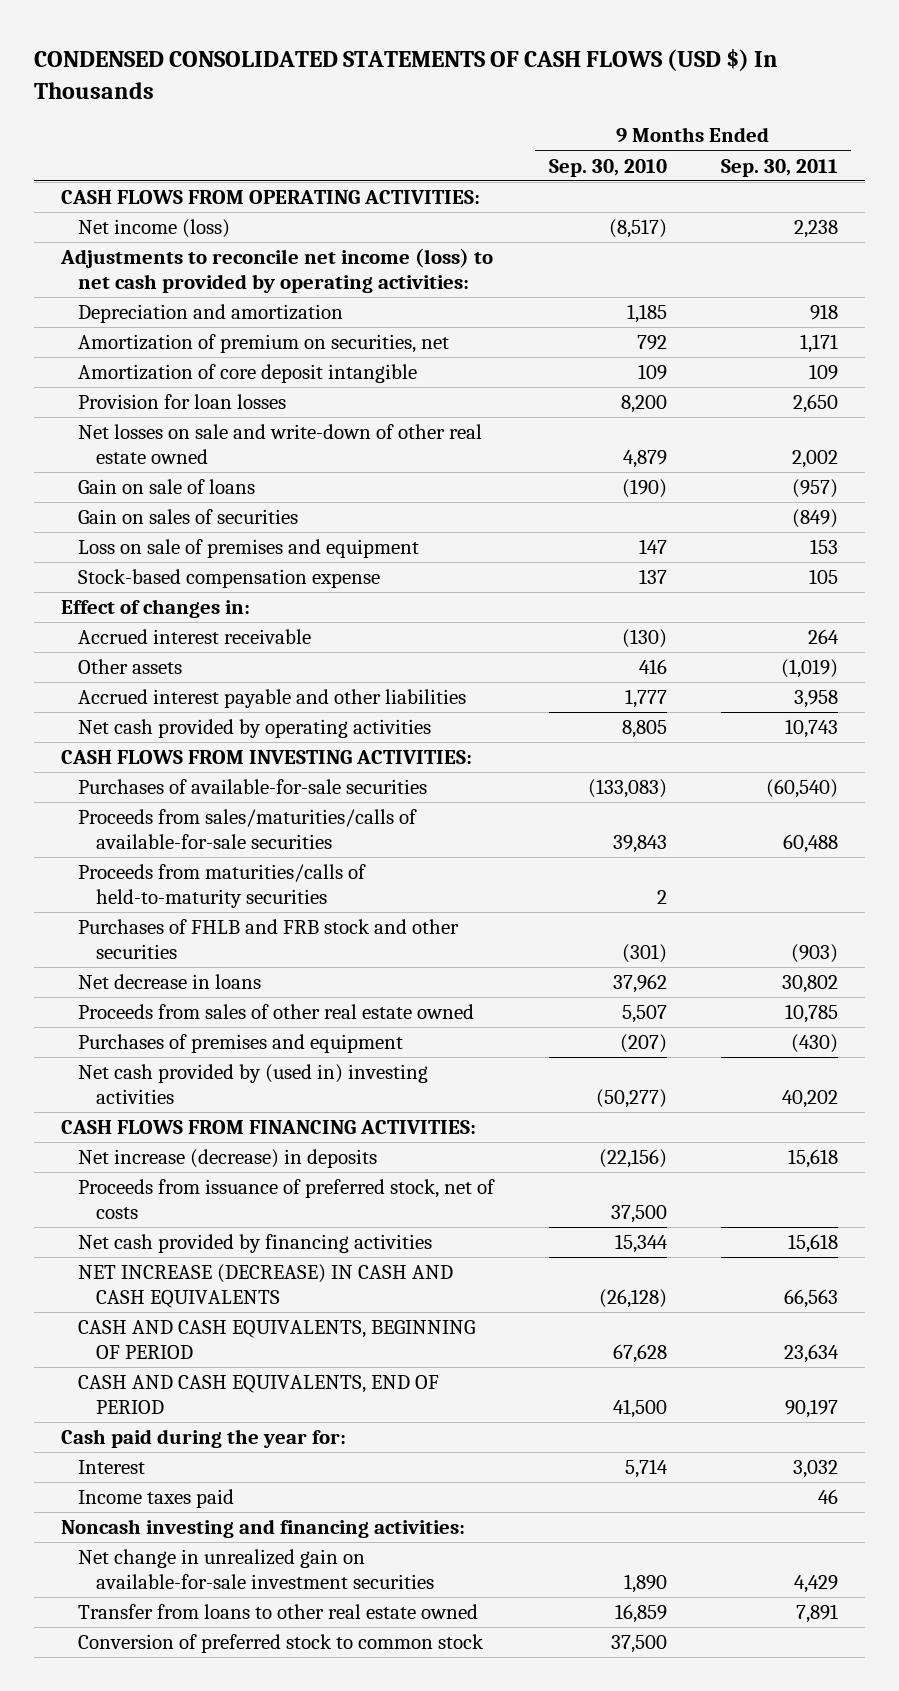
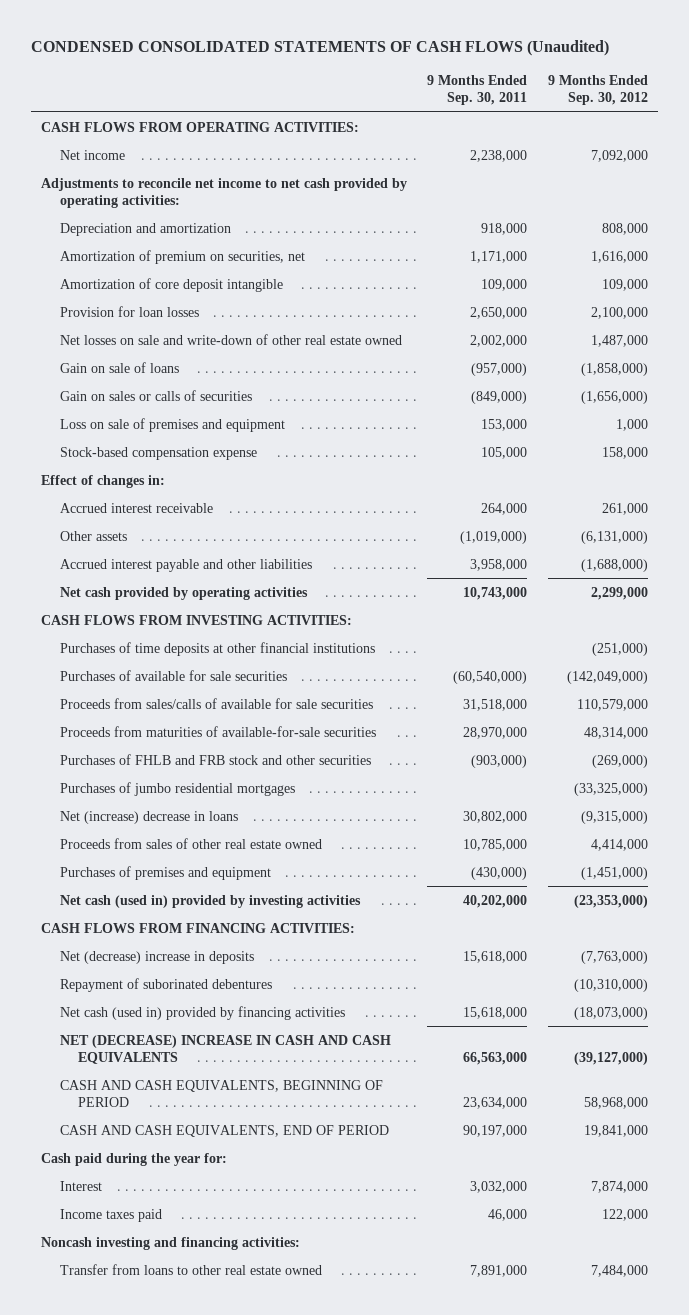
- CONDENSED CONSOLIDATED STATEMENTS OF CASH FLOWS (USD $) In Thousands
+ CONDENSED CONSOLIDATED STATEMENTS OF CASH FLOWS (Unaudited)
- | 9 Months Ended Sep. 30, 2010 | 9 Months Ended Sep. 30, 2011
+ | 9 Months Ended Sep. 30, 2011 | 9 Months Ended Sep. 30, 2012
- Net income (loss) | (8,517) | 2,238
- Adjustments to reconcile net income (loss) to net cash provided by operating activities:
- Depreciation and amortization | 1,185 | 918
- Amortization of premium on securities, net | 792 | 1,171
- Amortization of core deposit intangible | 109 | 109
- Provision for loan losses | 8,200 | 2,650
- Net losses on sale and write-down of other real estate owned | 4,879 | 2,002
- Gain on sale of loans | (190) | (957)
- Gain on sales of securities | | (849)
- Loss on sale of premises and equipment | 147 | 153
- Stock-based compensation expense | 137 | 105
+ Net income | 2,238,000 | 7,092,000
+ Adjustments to reconcile net income to net cash provided by operating activities:
+ Depreciation and amortization | 918,000 | 808,000
+ Amortization of premium on securities, net | 1,171,000 | 1,616,000
+ Amortization of core deposit intangible | 109,000 | 109,000
+ Provision for loan losses | 2,650,000 | 2,100,000
+ Net losses on sale and write-down of other real estate owned | 2,002,000 | 1,487,000
+ Gain on sale of loans | (957,000) | (1,858,000)
+ Gain on sales or calls of securities | (849,000) | (1,656,000)
+ Loss on sale of premises and equipment | 153,000 | 1,000
+ Stock-based compensation expense | 105,000 | 158,000
- Accrued interest receivable | (130) | 264
- Other assets | 416 | (1,019)
- Accrued interest payable and other liabilities | 1,777 | 3,958
- Net cash provided by operating activities | 8,805 | 10,743
+ Accrued interest receivable | 264,000 | 261,000
+ Other assets | (1,019,000) | (6,131,000)
+ Accrued interest payable and other liabilities | 3,958,000 | (1,688,000)
+ Net cash provided by operating activities | 10,743,000 | 2,299,000
- Purchases of available-for-sale securities | (133,083) | (60,540)
- Proceeds from sales/maturities/calls of available-for-sale securities | 39,843 | 60,488
- Proceeds from maturities/calls of held-to-maturity securities | 2 |
- Purchases of FHLB and FRB stock and other securities | (301) | (903)
- Net decrease in loans | 37,962 | 30,802
- Proceeds from sales of other real estate owned | 5,507 | 10,785
- Purchases of premises and equipment | (207) | (430)
- Net cash provided by (used in) investing activities | (50,277) | 40,202
+ Purchases of time deposits at other financial institutions | | (251,000)
+ Purchases of available for sale securities | (60,540,000) | (142,049,000)
+ Proceeds from sales/calls of available for sale securities | 31,518,000 | 110,579,000
+ Proceeds from maturities of available-for-sale securities | 28,970,000 | 48,314,000
+ Purchases of FHLB and FRB stock and other securities | (903,000) | (269,000)
+ Purchases of jumbo residential mortgages | | (33,325,000)
+ Net (increase) decrease in loans | 30,802,000 | (9,315,000)
+ Proceeds from sales of other real estate owned | 10,785,000 | 4,414,000
+ Purchases of premises and equipment | (430,000) | (1,451,000)
+ Net cash (used in) provided by investing activities | 40,202,000 | (23,353,000)
- Net increase (decrease) in deposits | (22,156) | 15,618
- Proceeds from issuance of preferred stock, net of costs | 37,500 |
- Net cash provided by financing activities | 15,344 | 15,618
- NET INCREASE (DECREASE) IN CASH AND CASH EQUIVALENTS | (26,128) | 66,563
- CASH AND CASH EQUIVALENTS, BEGINNING OF PERIOD | 67,628 | 23,634
- CASH AND CASH EQUIVALENTS, END OF PERIOD | 41,500 | 90,197
+ Net (decrease) increase in deposits | 15,618,000 | (7,763,000)
+ Repayment of suborinated debentures | | (10,310,000)
+ Net cash (used in) provided by financing activities | 15,618,000 | (18,073,000)
+ NET (DECREASE) INCREASE IN CASH AND CASH EQUIVALENTS | 66,563,000 | (39,127,000)
+ CASH AND CASH EQUIVALENTS, BEGINNING OF PERIOD | 23,634,000 | 58,968,000
+ CASH AND CASH EQUIVALENTS, END OF PERIOD | 90,197,000 | 19,841,000
- Interest | 5,714 | 3,032
- Income taxes paid | | 46
+ Interest | 3,032,000 | 7,874,000
+ Income taxes paid | 46,000 | 122,000
- Net change in unrealized gain on available-for-sale investment securities | 1,890 | 4,429
- Transfer from loans to other real estate owned | 16,859 | 7,891
- Conversion of preferred stock to common stock | 37,500 |
+ Transfer from loans to other real estate owned | 7,891,000 | 7,484,000

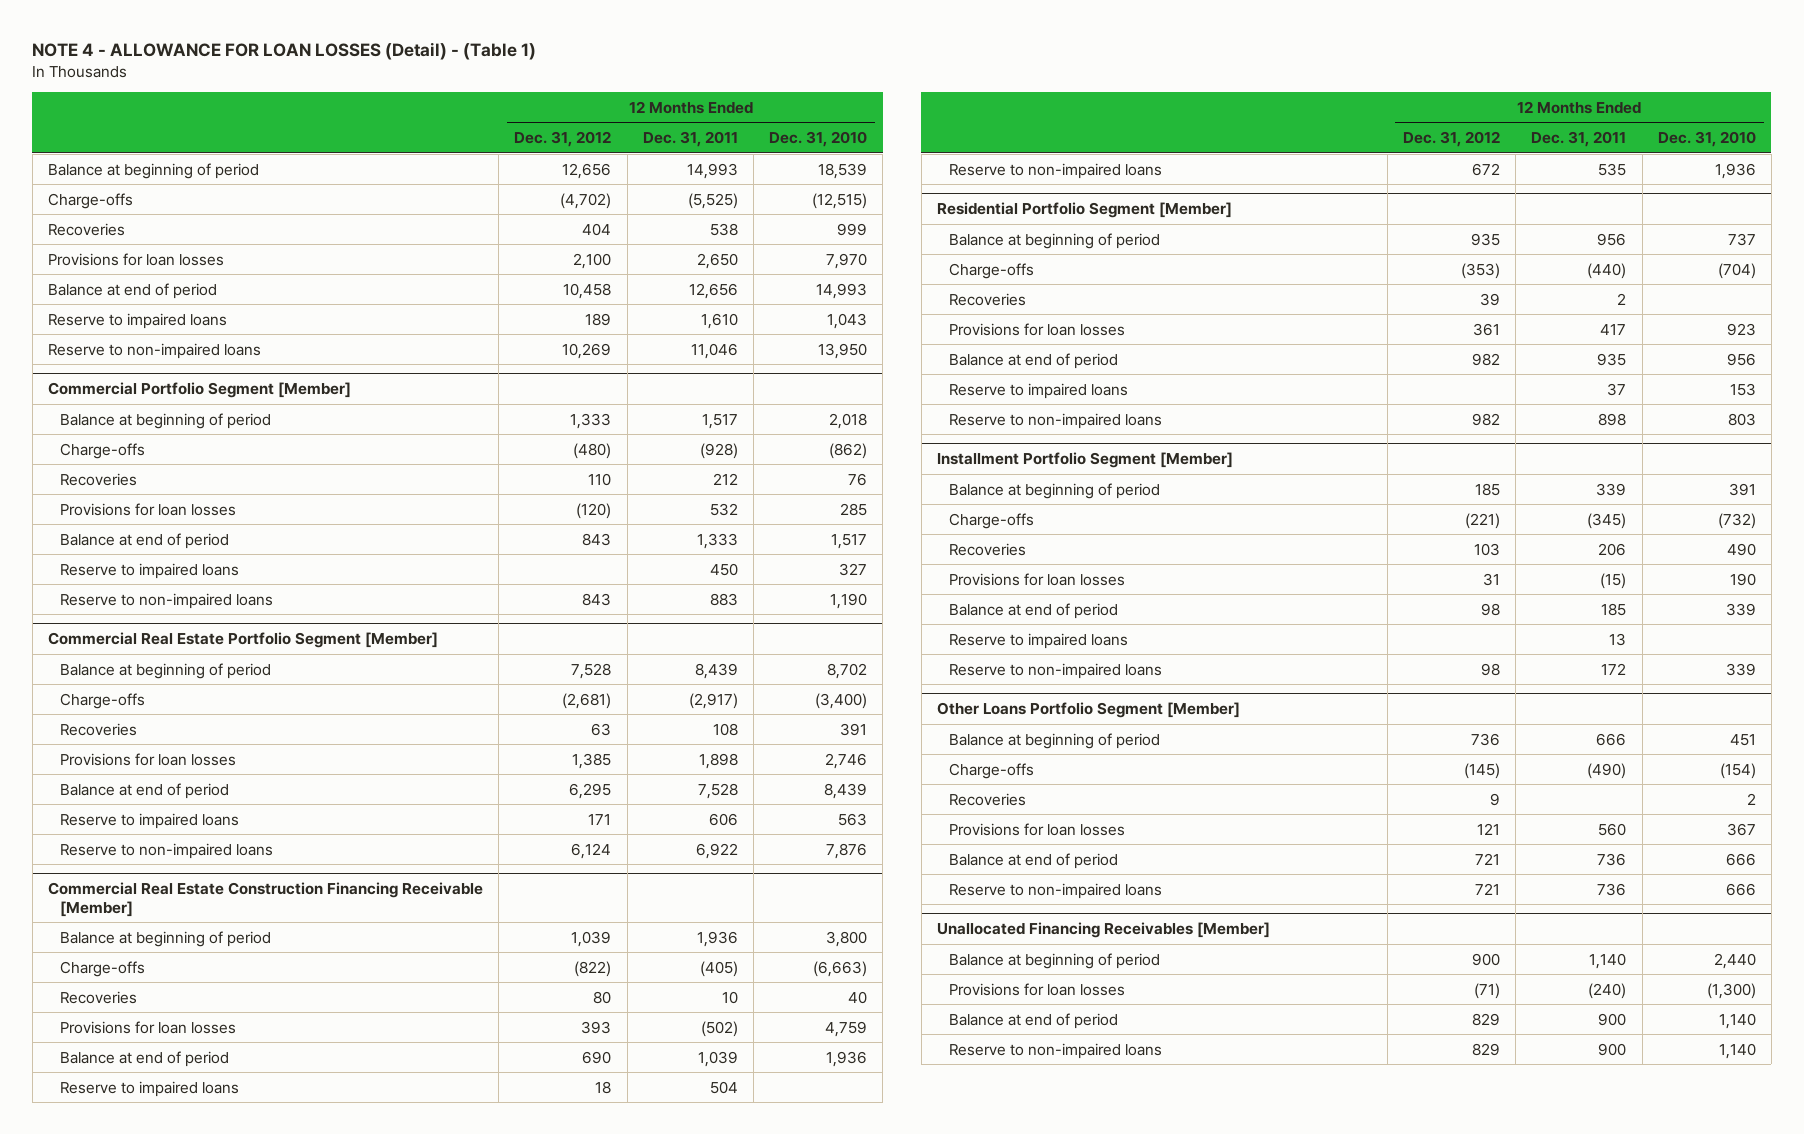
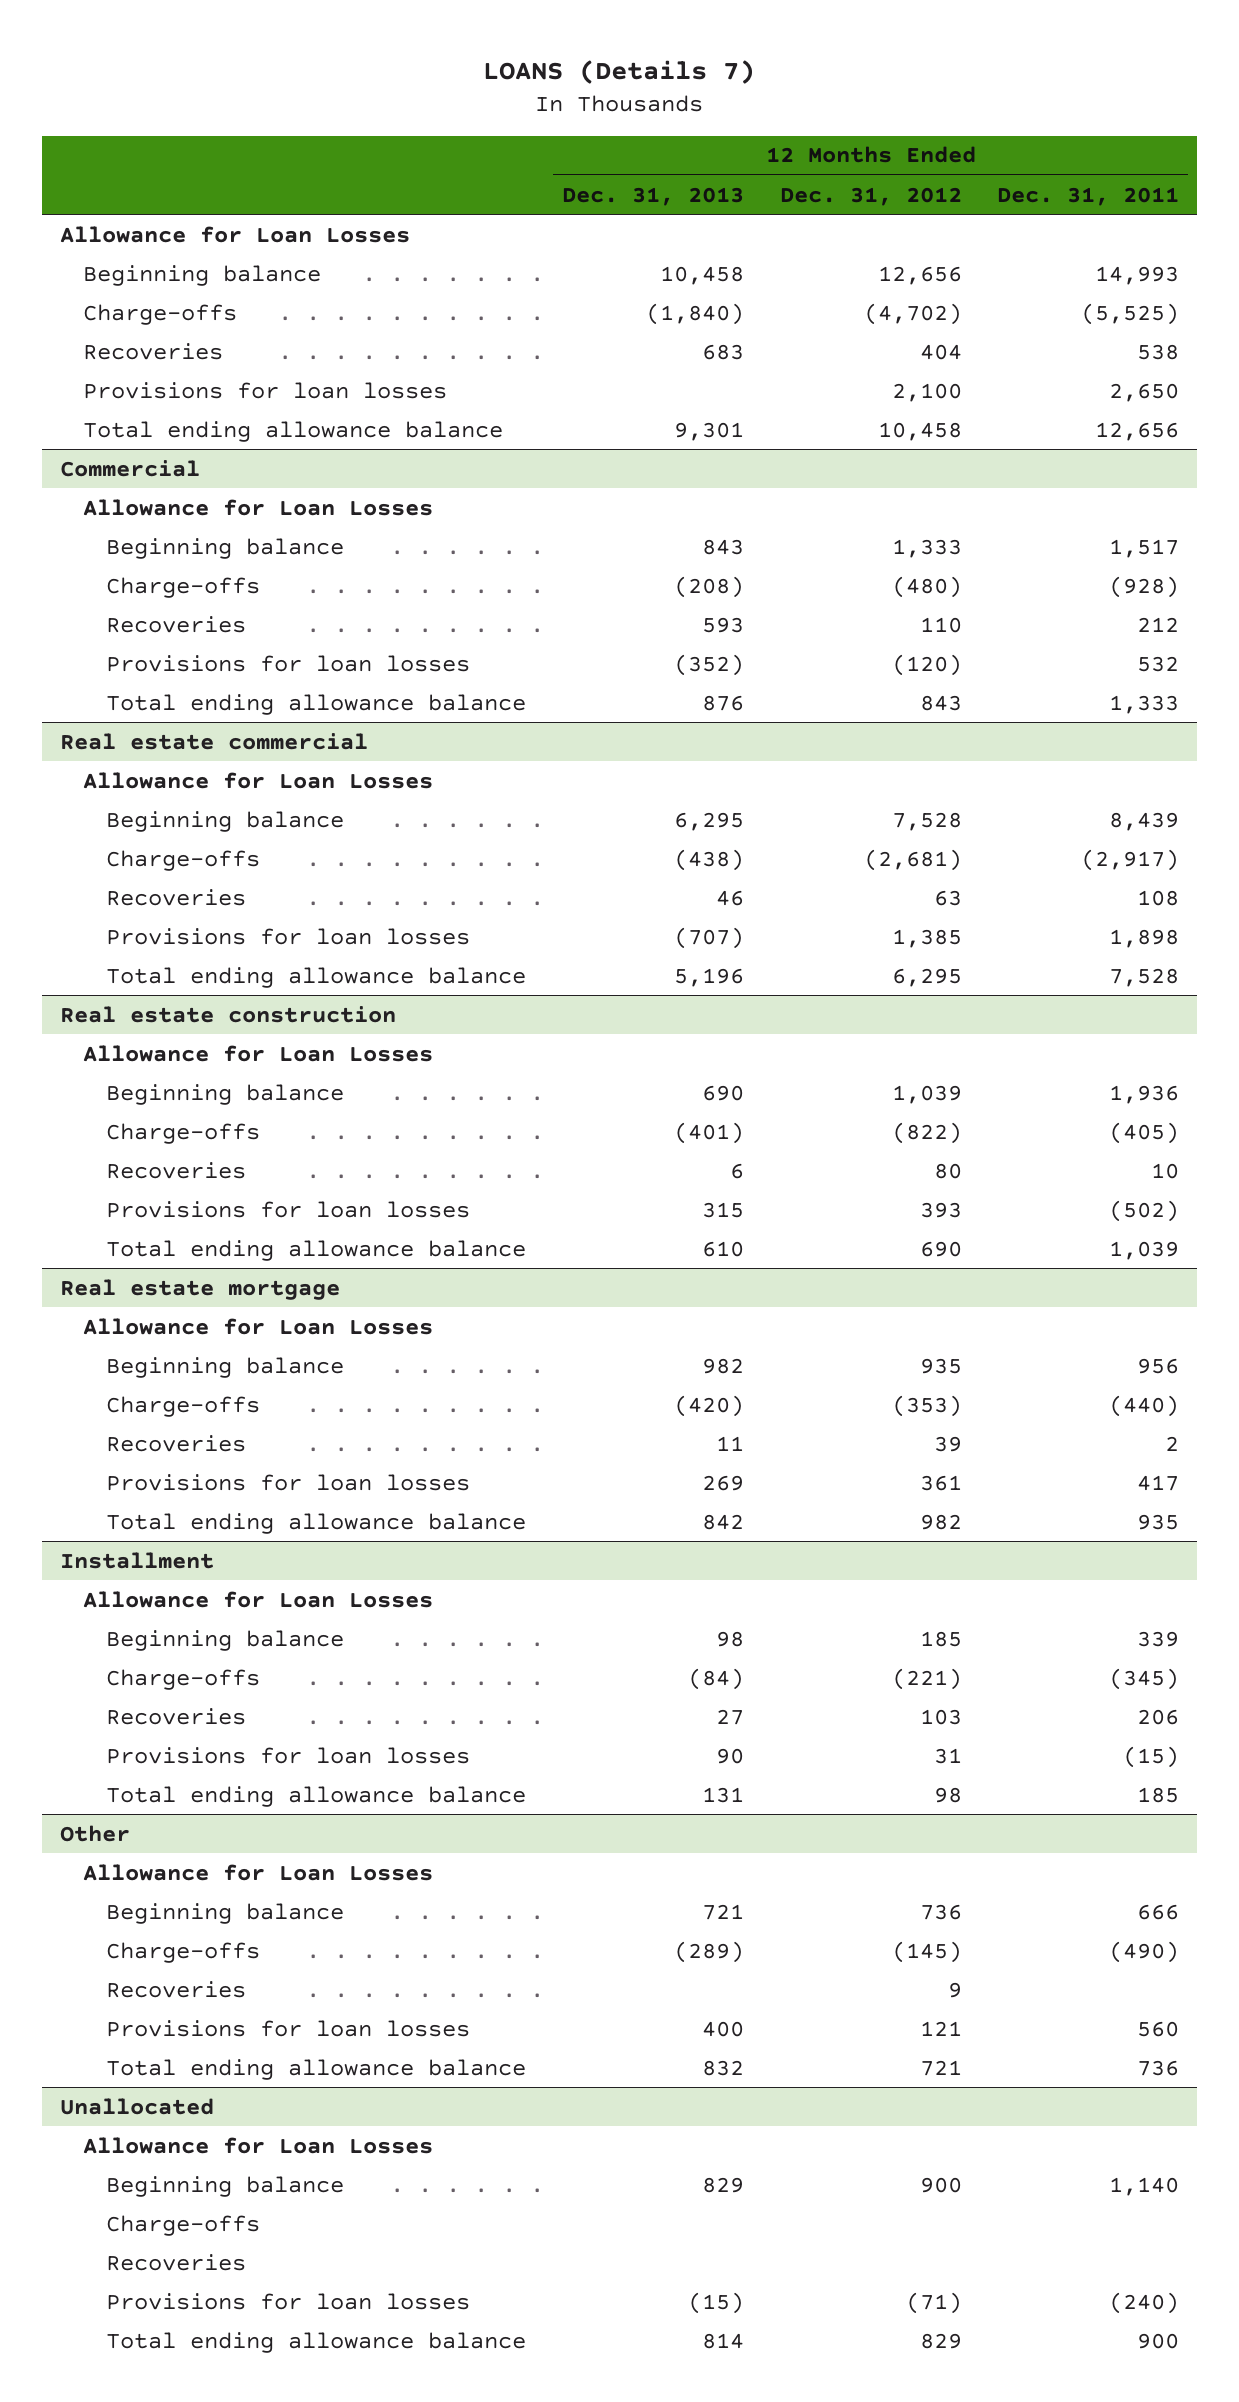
- NOTE 4 - ALLOWANCE FOR LOAN LOSSES (Detail) - (Table 1)
+ LOANS (Details 7)
- | 12 Months Ended Dec. 31, 2012 | 12 Months Ended Dec. 31, 2011 | 12 Months Ended Dec. 31, 2010
+ | 12 Months Ended Dec. 31, 2013 | 12 Months Ended Dec. 31, 2012 | 12 Months Ended Dec. 31, 2011
- Balance at beginning of period | 12,656 | 14,993 | 18,539
+ Allowance for Loan Losses
+ Beginning balance | 10,458 | 12,656 | 14,993
- Balance at end of period | 10,458 | 12,656 | 14,993
- Reserve to impaired loans | 189 | 1,610 | 1,043
- Reserve to non-impaired loans | 10,269 | 11,046 | 13,950
- Commercial Portfolio Segment [Member]
- Balance at beginning of period | 1,333 | 1,517 | 2,018
+ Total ending allowance balance | 9,301 | 10,458 | 12,656
+ Commercial
+ Allowance for Loan Losses
+ Beginning balance | 843 | 1,333 | 1,517
- Balance at end of period | 843 | 1,333 | 1,517
- Reserve to impaired loans | | 450 | 327
- Reserve to non-impaired loans | 843 | 883 | 1,190
- Commercial Real Estate Portfolio Segment [Member]
- Balance at beginning of period | 7,528 | 8,439 | 8,702
+ Total ending allowance balance | 876 | 843 | 1,333
+ Real estate commercial
+ Allowance for Loan Losses
+ Beginning balance | 6,295 | 7,528 | 8,439
- Balance at end of period | 6,295 | 7,528 | 8,439
- Reserve to impaired loans | 171 | 606 | 563
- Reserve to non-impaired loans | 6,124 | 6,922 | 7,876
- Commercial Real Estate Construction Financing Receivable [Member]
- Balance at beginning of period | 1,039 | 1,936 | 3,800
+ Total ending allowance balance | 5,196 | 6,295 | 7,528
+ Real estate construction
+ Allowance for Loan Losses
+ Beginning balance | 690 | 1,039 | 1,936
- Balance at end of period | 690 | 1,039 | 1,936
- Reserve to impaired loans | 18 | 504 |
- Reserve to non-impaired loans | 672 | 535 | 1,936
- Residential Portfolio Segment [Member]
- Balance at beginning of period | 935 | 956 | 737
+ Total ending allowance balance | 610 | 690 | 1,039
+ Real estate mortgage
+ Allowance for Loan Losses
+ Beginning balance | 982 | 935 | 956
- Balance at end of period | 982 | 935 | 956
- Reserve to impaired loans | | 37 | 153
- Reserve to non-impaired loans | 982 | 898 | 803
- Installment Portfolio Segment [Member]
- Balance at beginning of period | 185 | 339 | 391
+ Total ending allowance balance | 842 | 982 | 935
+ Installment
+ Allowance for Loan Losses
+ Beginning balance | 98 | 185 | 339
- Balance at end of period | 98 | 185 | 339
- Reserve to impaired loans | | 13 |
- Reserve to non-impaired loans | 98 | 172 | 339
- Other Loans Portfolio Segment [Member]
- Balance at beginning of period | 736 | 666 | 451
+ Total ending allowance balance | 131 | 98 | 185
+ Other
+ Allowance for Loan Losses
+ Beginning balance | 721 | 736 | 666
- Balance at end of period | 721 | 736 | 666
- Reserve to non-impaired loans | 721 | 736 | 666
- Unallocated Financing Receivables [Member]
- Balance at beginning of period | 900 | 1,140 | 2,440
+ Total ending allowance balance | 832 | 721 | 736
+ Unallocated
+ Allowance for Loan Losses
+ Beginning balance | 829 | 900 | 1,140
+ Charge-offs
+ Recoveries
- Balance at end of period | 829 | 900 | 1,140
- Reserve to non-impaired loans | 829 | 900 | 1,140
+ Total ending allowance balance | 814 | 829 | 900

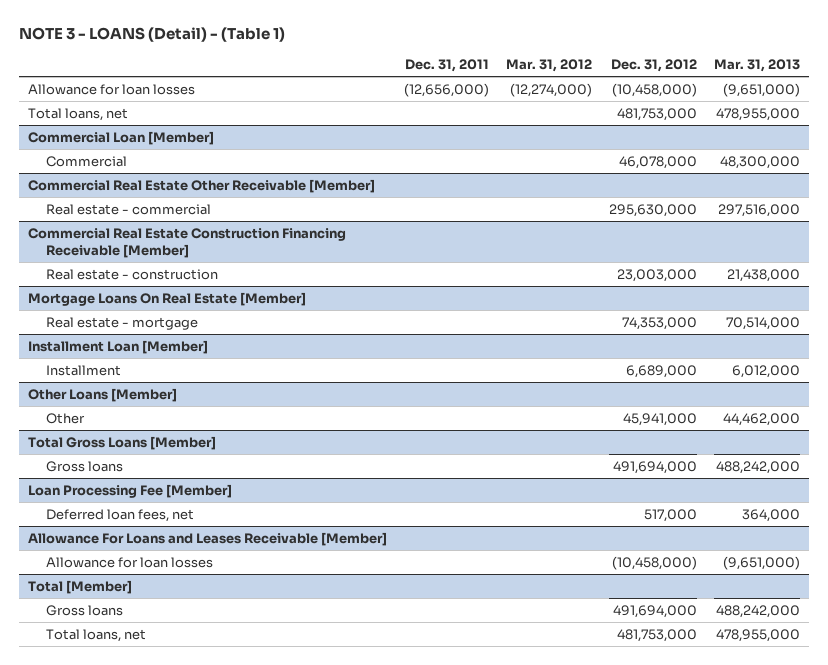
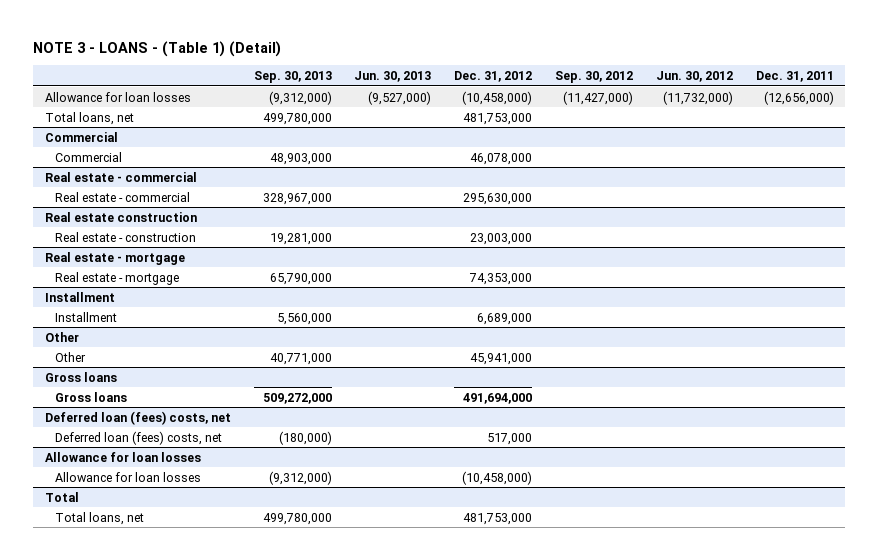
- NOTE 3 - LOANS (Detail) - (Table 1)
+ NOTE 3 - LOANS - (Table 1) (Detail)
- | Dec. 31, 2011 | Mar. 31, 2012 | Dec. 31, 2012 | Mar. 31, 2013
+ | Sep. 30, 2013 | Jun. 30, 2013 | Dec. 31, 2012 | Sep. 30, 2012 | Jun. 30, 2012 | Dec. 31, 2011
- Commercial Loan [Member]
+ Commercial
- Commercial Real Estate Other Receivable [Member]
+ Real estate - commercial
- Commercial Real Estate Construction Financing Receivable [Member]
+ Real estate construction
- Mortgage Loans On Real Estate [Member]
+ Real estate - mortgage
- Installment Loan [Member]
+ Installment
- Other Loans [Member]
+ Other
- Total Gross Loans [Member]
+ Gross loans
- Loan Processing Fee [Member]
- Deferred loan fees, net | | | 517,000 | 364,000
- Allowance For Loans and Leases Receivable [Member]
+ Deferred loan (fees) costs, net
+ Deferred loan (fees) costs, net | (180,000) | | 517,000 | | |
+ Allowance for loan losses
- Total [Member]
- Gross loans | | | 491,694,000 | 488,242,000
+ Total

